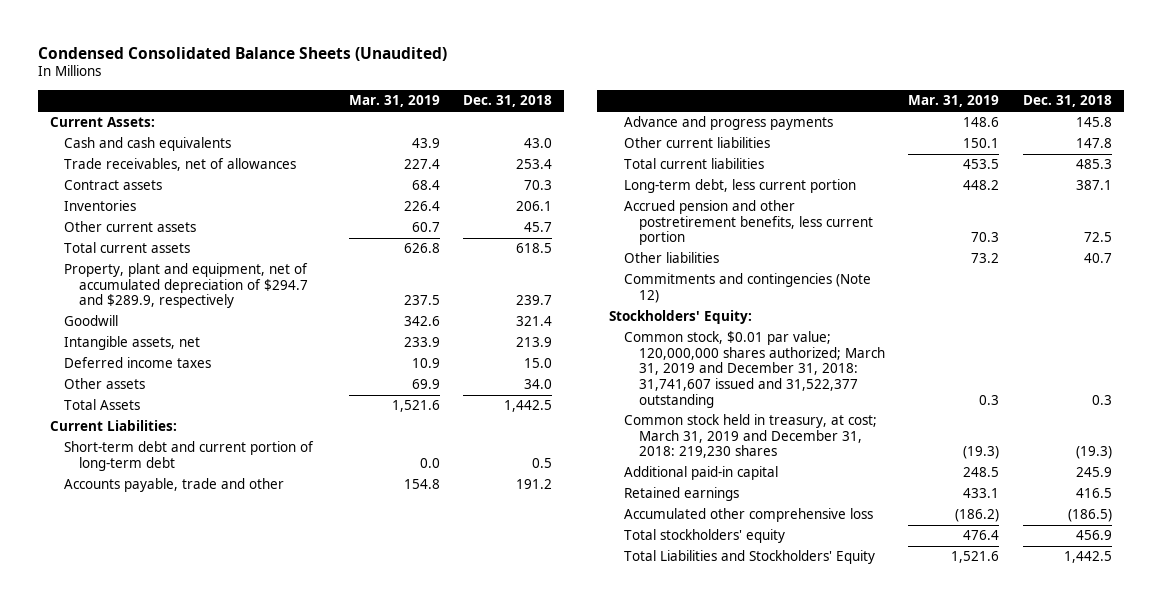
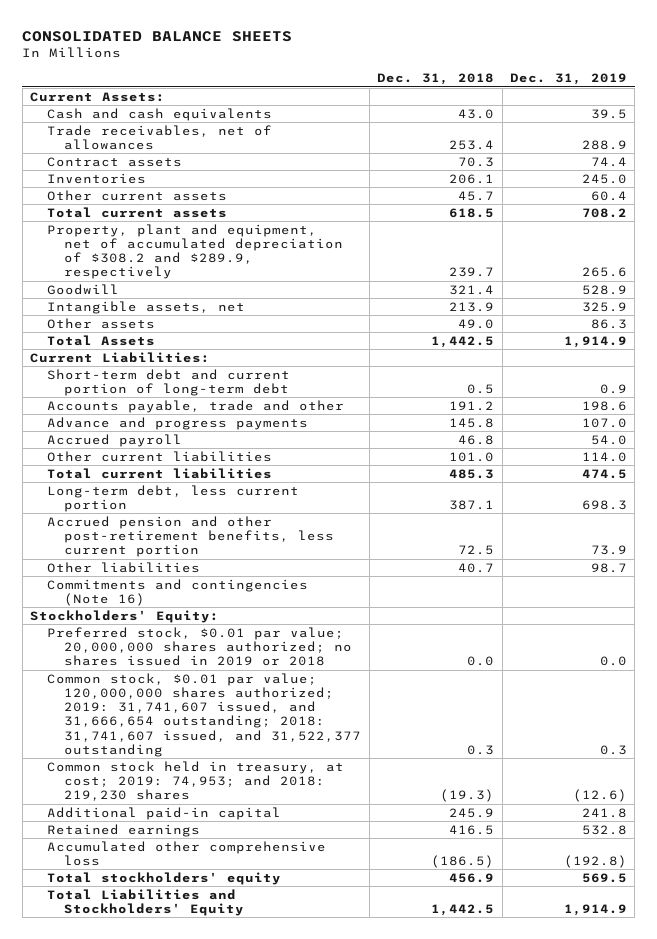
- Condensed Consolidated Balance Sheets (Unaudited)
+ CONSOLIDATED BALANCE SHEETS
- | Mar. 31, 2019 | Dec. 31, 2018
+ | Dec. 31, 2018 | Dec. 31, 2019
- Property, plant and equipment, net of accumulated depreciation of $294.7 and $289.9, respectively | 237.5 | 239.7
+ Property, plant and equipment, net of accumulated depreciation of $308.2 and $289.9, respectively | 239.7 | 265.6
- Deferred income taxes | 10.9 | 15.0
- Other assets | 69.9 | 34.0
+ Other assets | 49.0 | 86.3
- Other current liabilities | 150.1 | 147.8
+ Accrued payroll | 46.8 | 54.0
+ Other current liabilities | 101.0 | 114.0
- Accrued pension and other postretirement benefits, less current portion | 70.3 | 72.5
+ Accrued pension and other post-retirement benefits, less current portion | 72.5 | 73.9
- Commitments and contingencies (Note 12)
+ Commitments and contingencies (Note 16)
- Common stock, $0.01 par value; 120,000,000 shares authorized; March 31, 2019 and December 31, 2018: 31,741,607 issued and 31,522,377 outstanding | 0.3 | 0.3
- Common stock held in treasury, at cost; March 31, 2019 and December 31, 2018: 219,230 shares | (19.3) | (19.3)
+ Preferred stock, $0.01 par value; 20,000,000 shares authorized; no shares issued in 2019 or 2018 | 0.0 | 0.0
+ Common stock, $0.01 par value; 120,000,000 shares authorized; 2019: 31,741,607 issued, and 31,666,654 outstanding; 2018: 31,741,607 issued, and 31,522,377 outstanding | 0.3 | 0.3
+ Common stock held in treasury, at cost; 2019: 74,953; and 2018: 219,230 shares | (19.3) | (12.6)

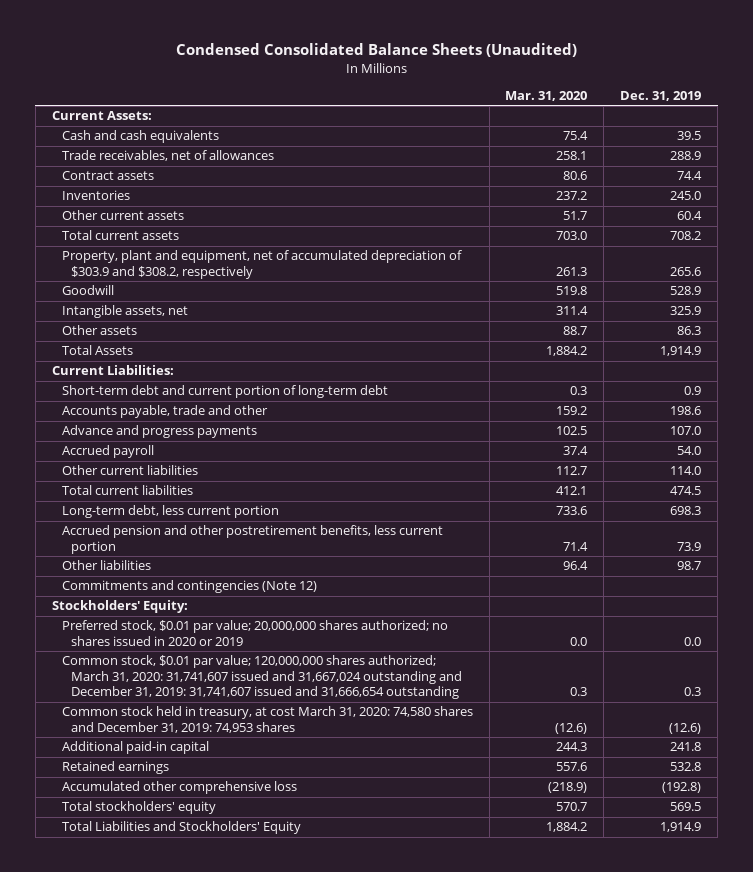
- CONSOLIDATED BALANCE SHEETS
+ Condensed Consolidated Balance Sheets (Unaudited)
- | Dec. 31, 2018 | Dec. 31, 2019
+ | Mar. 31, 2020 | Dec. 31, 2019
- Property, plant and equipment, net of accumulated depreciation of $308.2 and $289.9, respectively | 239.7 | 265.6
+ Property, plant and equipment, net of accumulated depreciation of $303.9 and $308.2, respectively | 261.3 | 265.6
- Accrued pension and other post-retirement benefits, less current portion | 72.5 | 73.9
+ Accrued pension and other postretirement benefits, less current portion | 71.4 | 73.9
- Commitments and contingencies (Note 16)
+ Commitments and contingencies (Note 12)
- Preferred stock, $0.01 par value; 20,000,000 shares authorized; no shares issued in 2019 or 2018 | 0.0 | 0.0
- Common stock, $0.01 par value; 120,000,000 shares authorized; 2019: 31,741,607 issued, and 31,666,654 outstanding; 2018: 31,741,607 issued, and 31,522,377 outstanding | 0.3 | 0.3
- Common stock held in treasury, at cost; 2019: 74,953; and 2018: 219,230 shares | (19.3) | (12.6)
+ Preferred stock, $0.01 par value; 20,000,000 shares authorized; no shares issued in 2020 or 2019 | 0.0 | 0.0
+ Common stock, $0.01 par value; 120,000,000 shares authorized; March 31, 2020: 31,741,607 issued and 31,667,024 outstanding and December 31, 2019: 31,741,607 issued and 31,666,654 outstanding | 0.3 | 0.3
+ Common stock held in treasury, at cost March 31, 2020: 74,580 shares and December 31, 2019: 74,953 shares | (12.6) | (12.6)

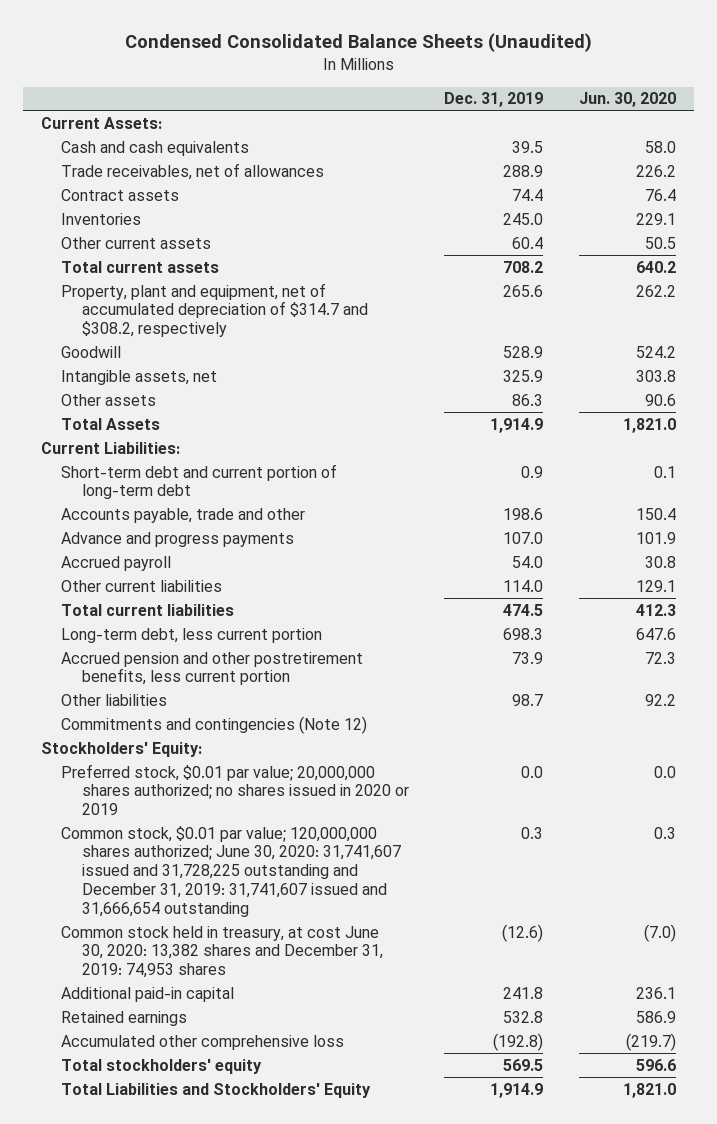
- | Mar. 31, 2020 | Dec. 31, 2019
+ | Dec. 31, 2019 | Jun. 30, 2020
- Property, plant and equipment, net of accumulated depreciation of $303.9 and $308.2, respectively | 261.3 | 265.6
+ Property, plant and equipment, net of accumulated depreciation of $314.7 and $308.2, respectively | 265.6 | 262.2
- Common stock, $0.01 par value; 120,000,000 shares authorized; March 31, 2020: 31,741,607 issued and 31,667,024 outstanding and December 31, 2019: 31,741,607 issued and 31,666,654 outstanding | 0.3 | 0.3
- Common stock held in treasury, at cost March 31, 2020: 74,580 shares and December 31, 2019: 74,953 shares | (12.6) | (12.6)
+ Common stock, $0.01 par value; 120,000,000 shares authorized; June 30, 2020: 31,741,607 issued and 31,728,225 outstanding and December 31, 2019: 31,741,607 issued and 31,666,654 outstanding | 0.3 | 0.3
+ Common stock held in treasury, at cost June 30, 2020: 13,382 shares and December 31, 2019: 74,953 shares | (12.6) | (7.0)

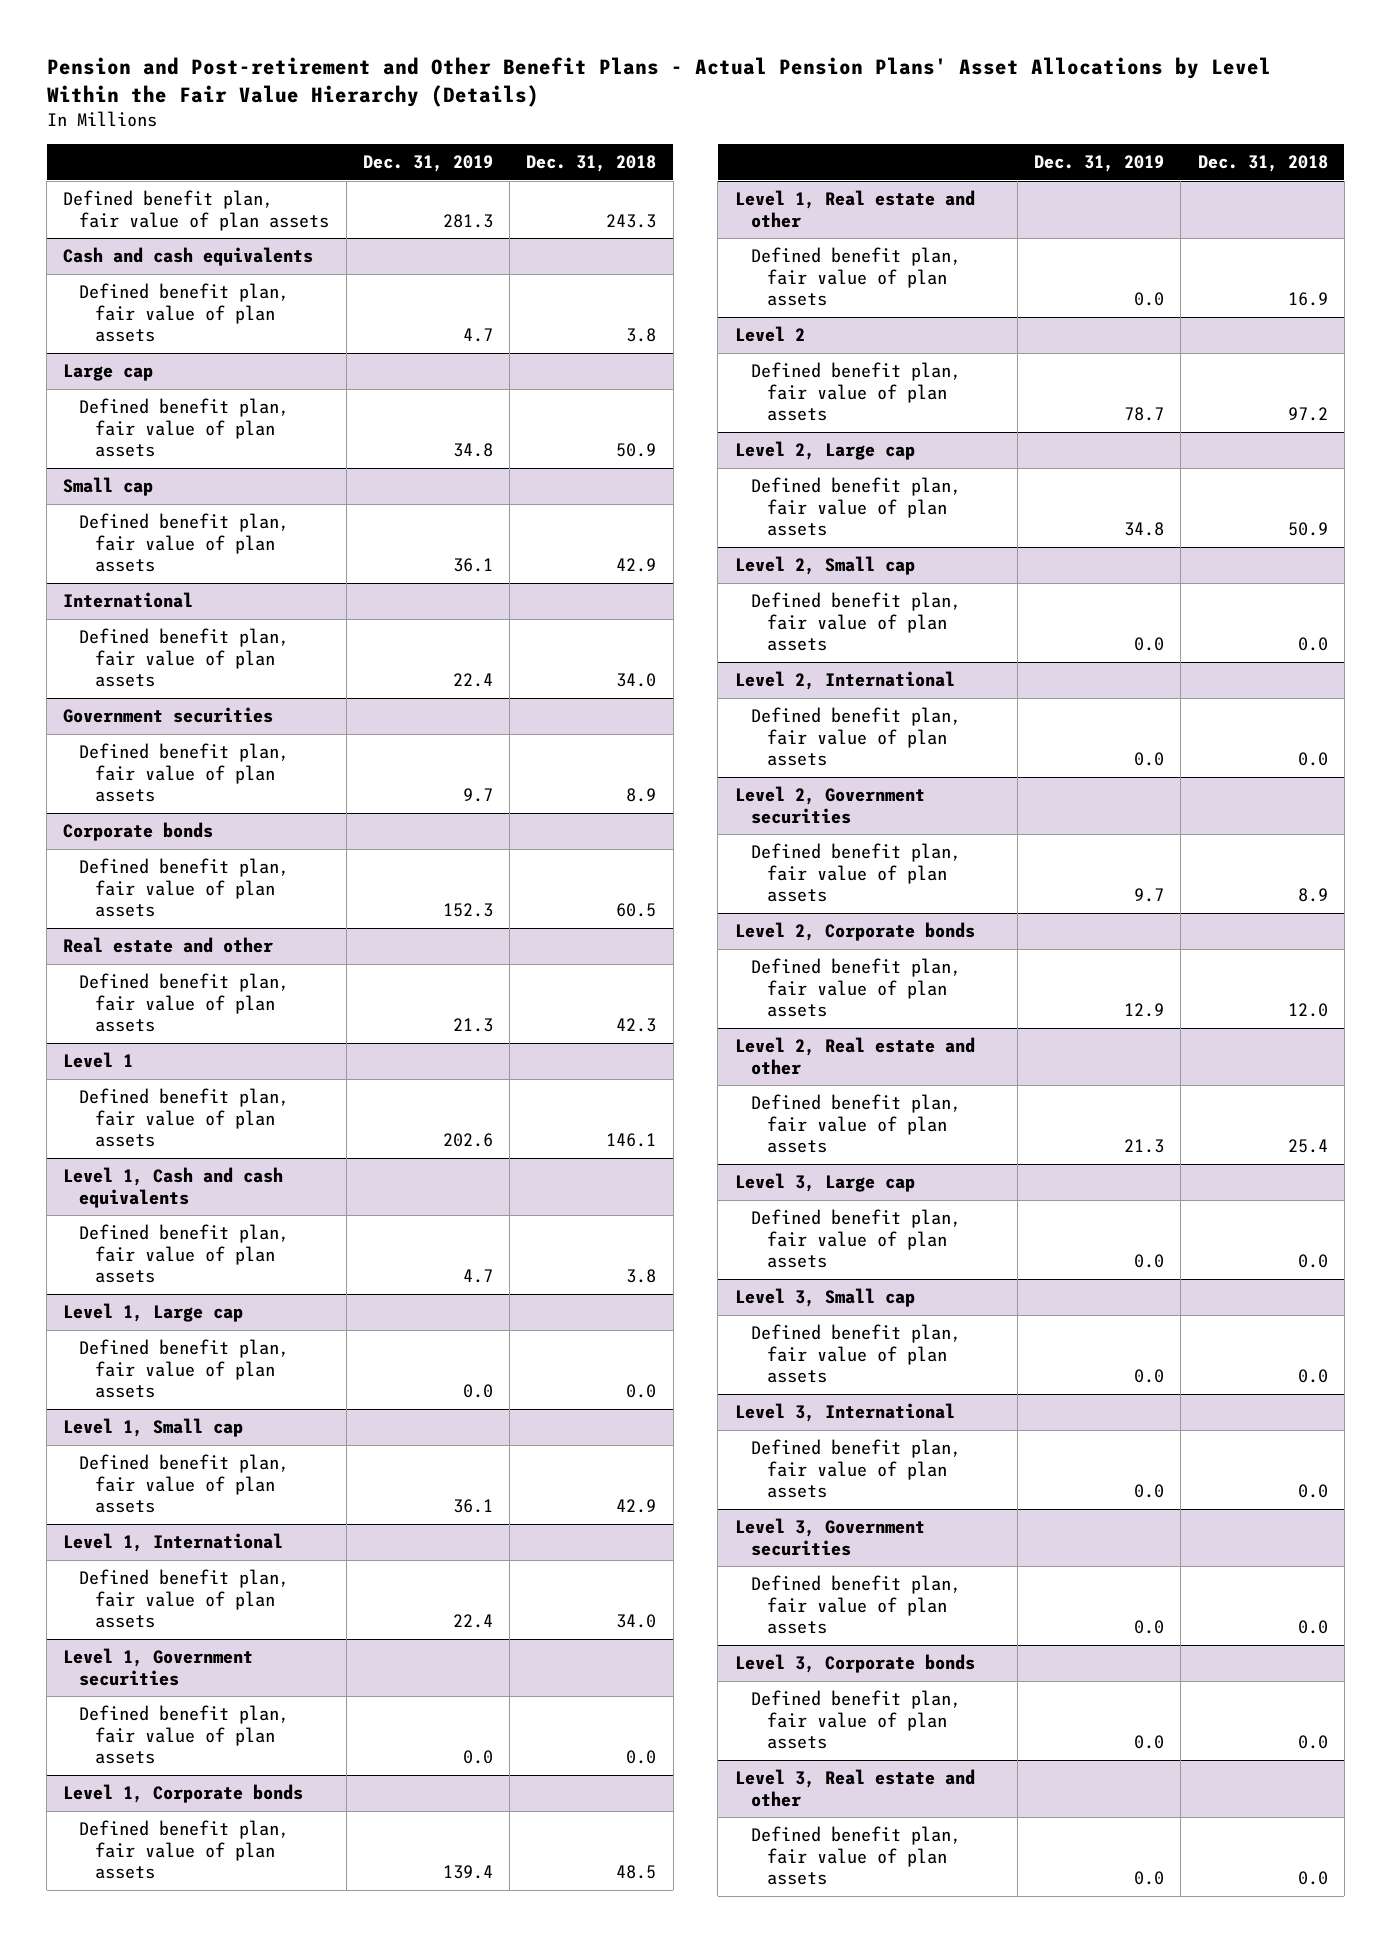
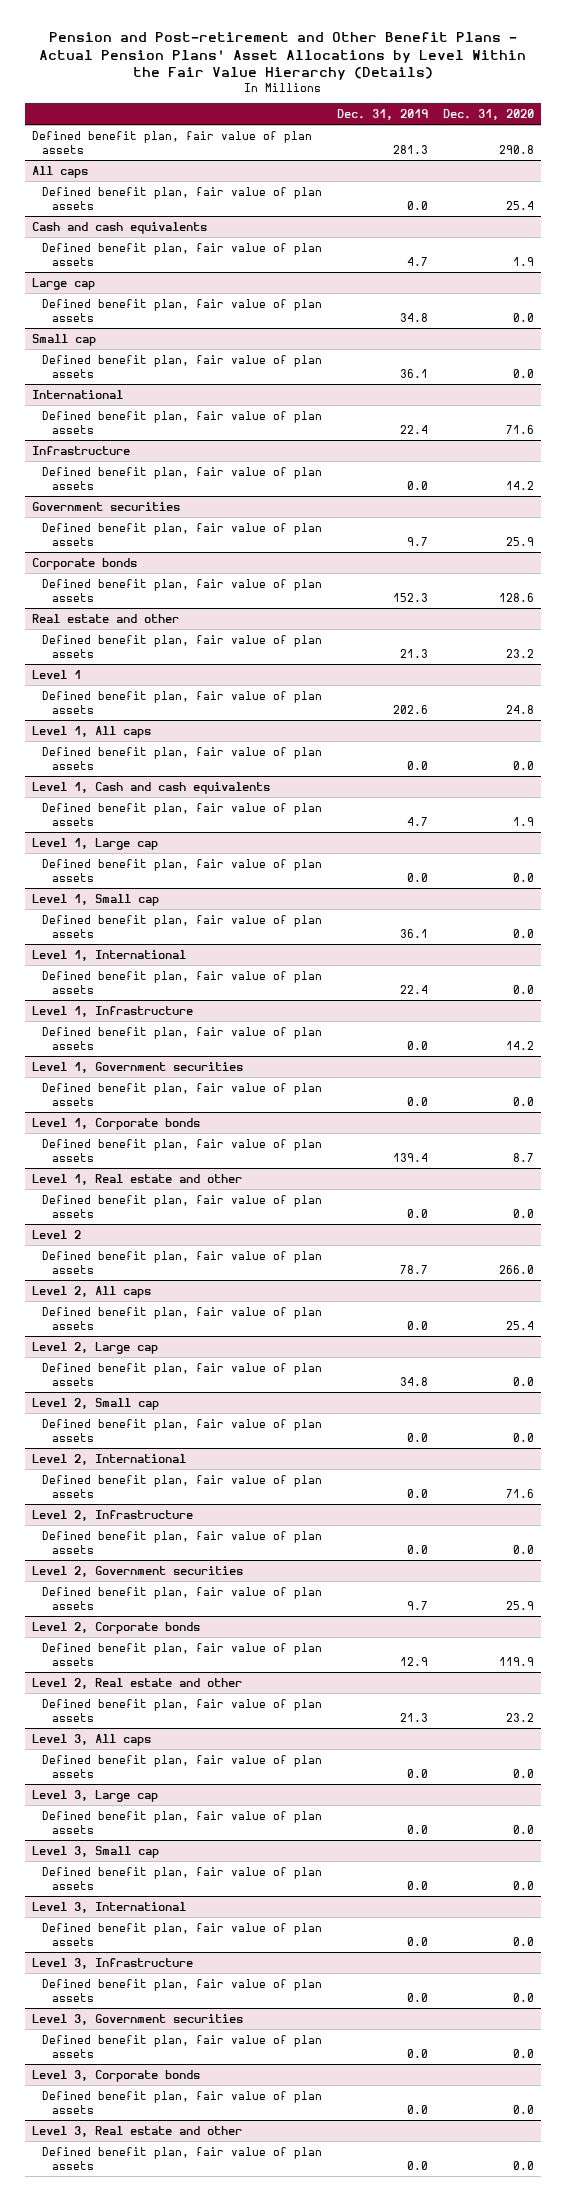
- | Dec. 31, 2019 | Dec. 31, 2018
+ | Dec. 31, 2019 | Dec. 31, 2020
+ All caps
+ Defined benefit plan, fair value of plan assets | 0.0 | 25.4
+ Infrastructure
+ Defined benefit plan, fair value of plan assets | 0.0 | 14.2
+ Level 1, All caps
+ Defined benefit plan, fair value of plan assets | 0.0 | 0.0
+ Level 1, Infrastructure
+ Defined benefit plan, fair value of plan assets | 0.0 | 14.2
+ Level 2, All caps
+ Defined benefit plan, fair value of plan assets | 0.0 | 25.4
+ Level 2, Infrastructure
+ Defined benefit plan, fair value of plan assets | 0.0 | 0.0
+ Level 3, All caps
+ Defined benefit plan, fair value of plan assets | 0.0 | 0.0
+ Level 3, Infrastructure
+ Defined benefit plan, fair value of plan assets | 0.0 | 0.0

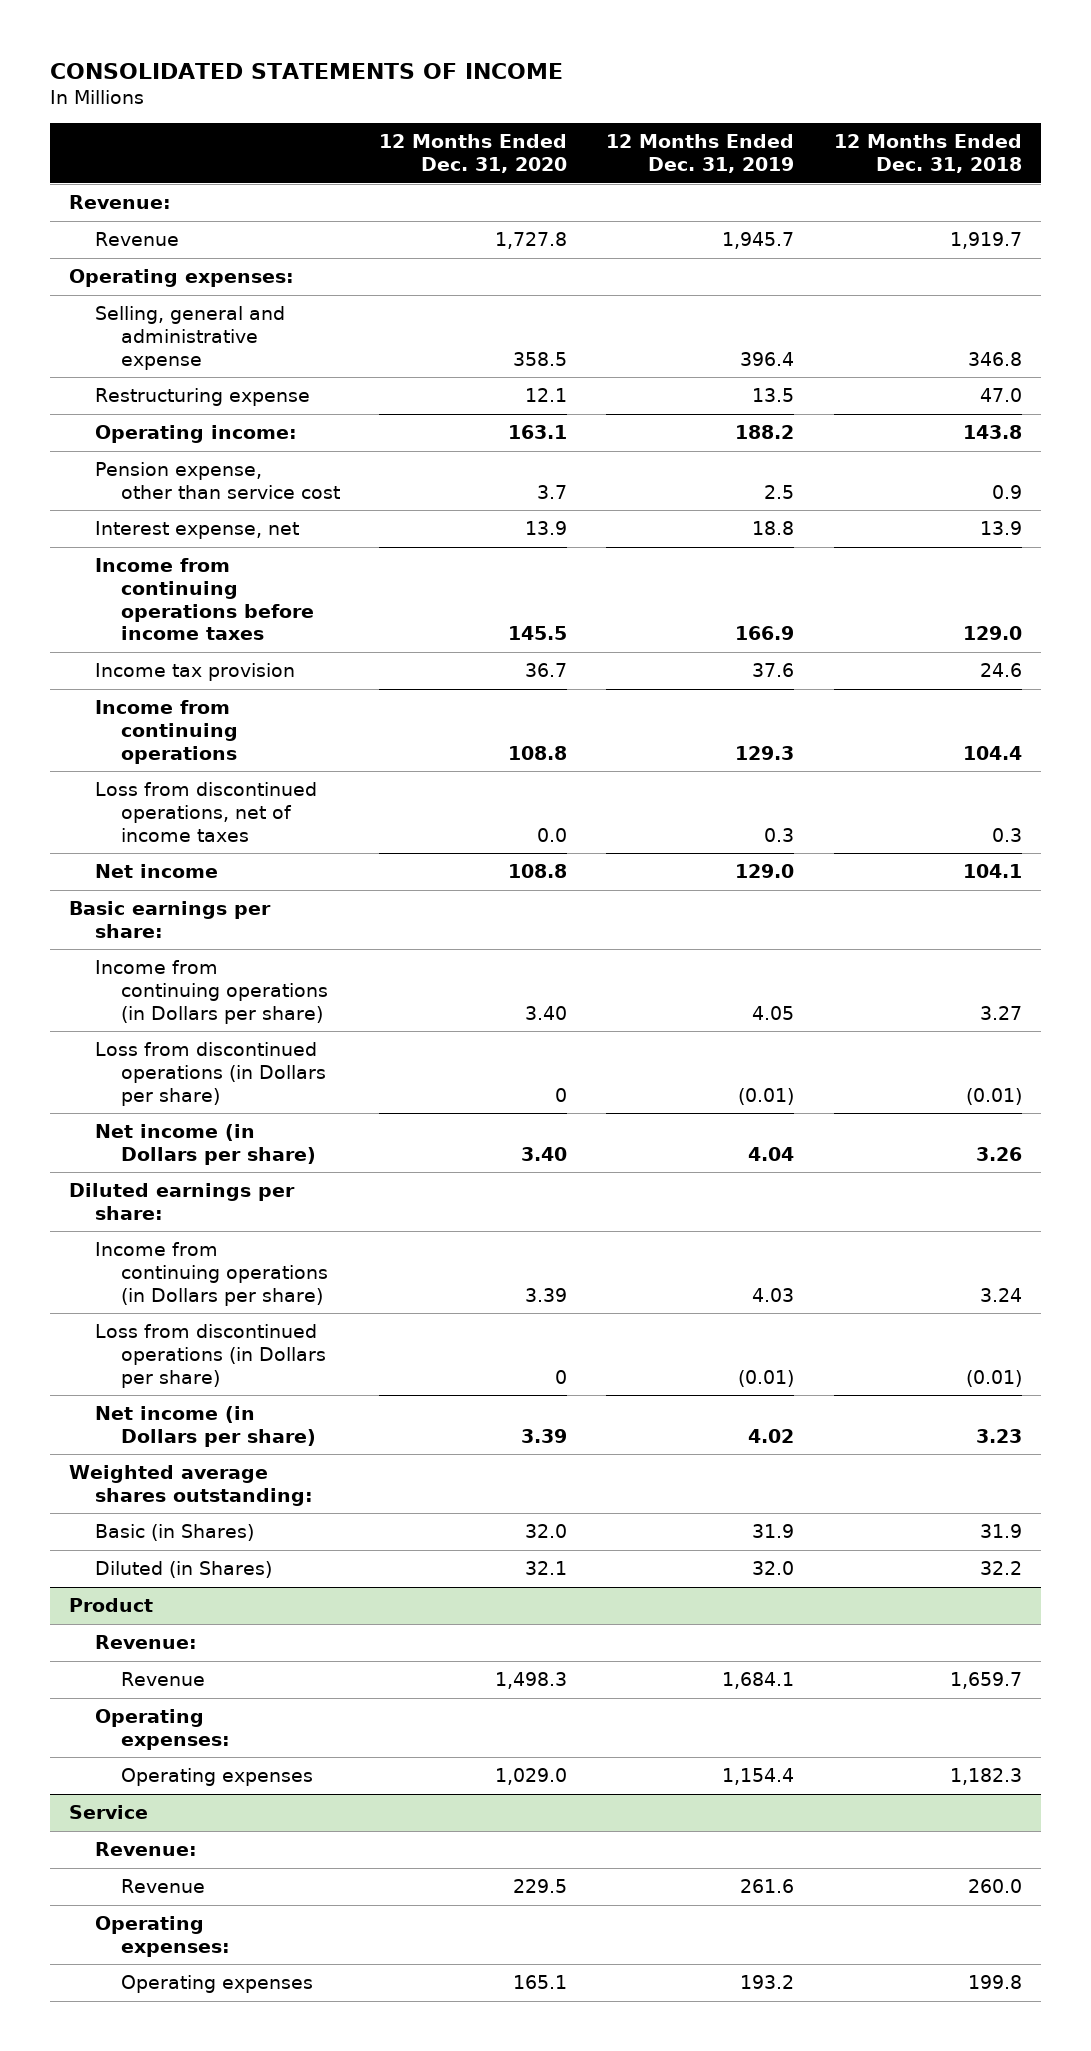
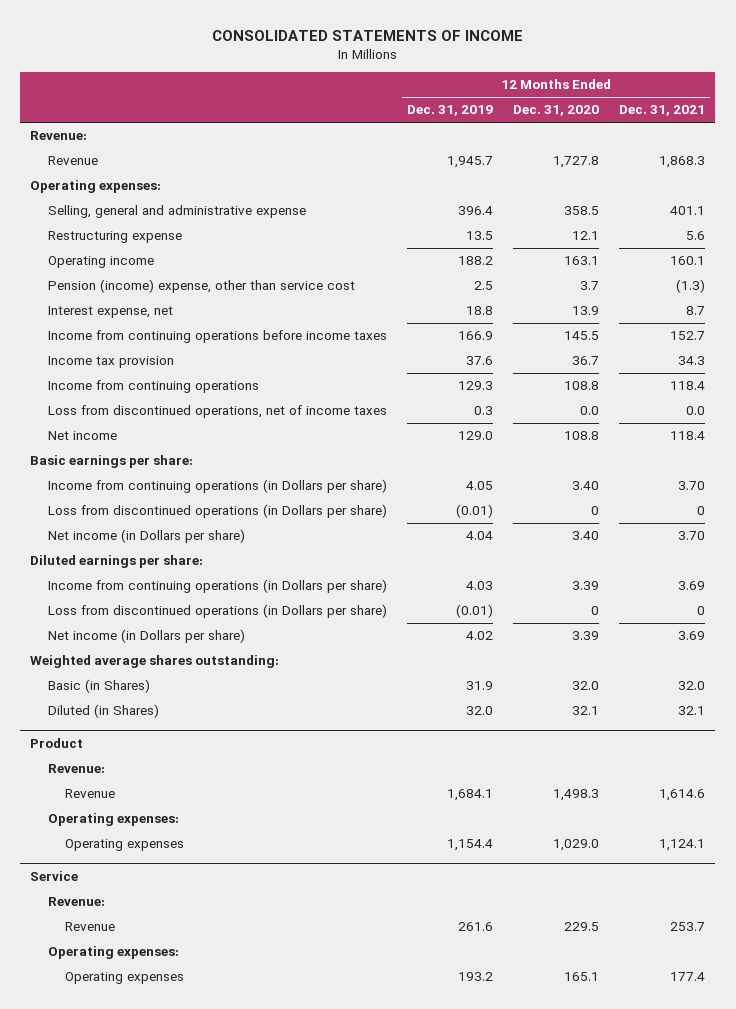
- | 12 Months Ended Dec. 31, 2020 | 12 Months Ended Dec. 31, 2019 | 12 Months Ended Dec. 31, 2018
+ | 12 Months Ended Dec. 31, 2019 | 12 Months Ended Dec. 31, 2020 | 12 Months Ended Dec. 31, 2021
- Operating income: | 163.1 | 188.2 | 143.8
- Pension expense, other than service cost | 3.7 | 2.5 | 0.9
+ Operating income | 188.2 | 163.1 | 160.1
+ Pension (income) expense, other than service cost | 2.5 | 3.7 | (1.3)

